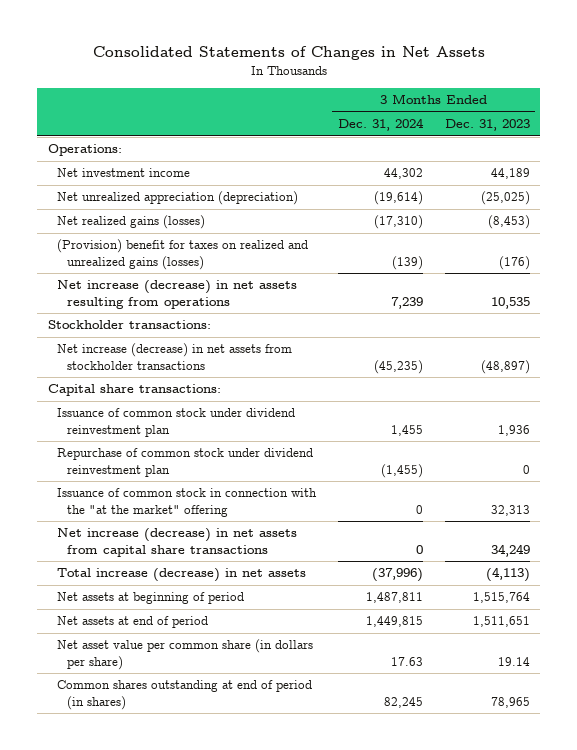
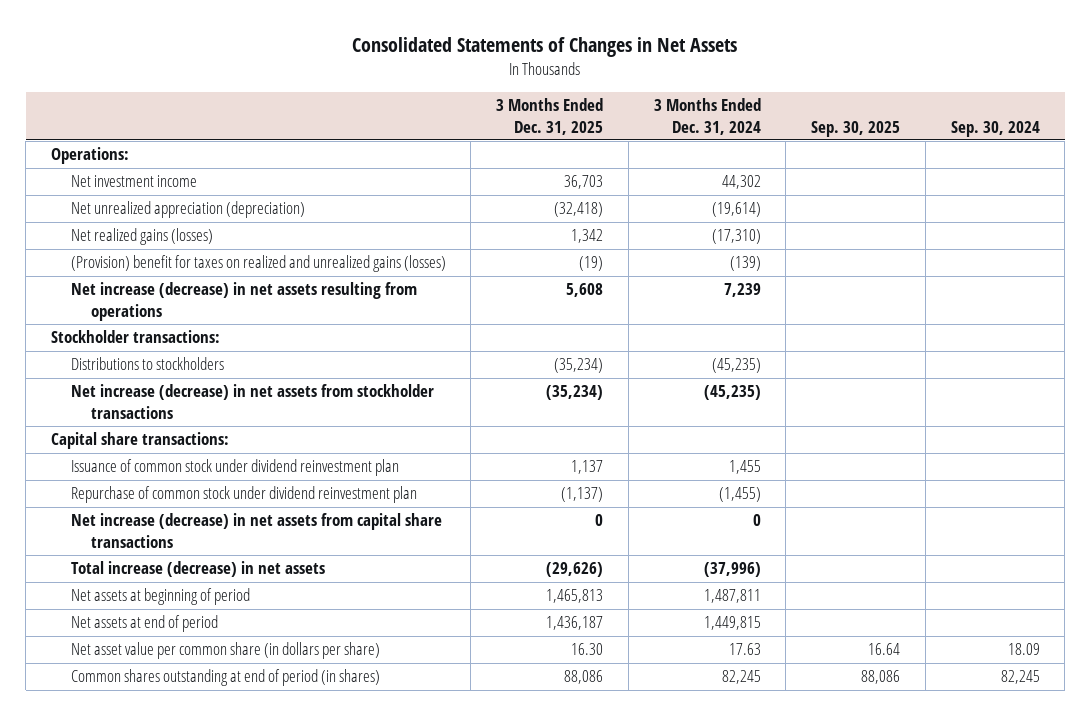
- | 3 Months Ended Dec. 31, 2024 | 3 Months Ended Dec. 31, 2023
+ | 3 Months Ended Dec. 31, 2025 | 3 Months Ended Dec. 31, 2024 | Sep. 30, 2025 | Sep. 30, 2024
+ Distributions to stockholders | (35,234) | (45,235) | |
- Issuance of common stock in connection with the "at the market" offering | 0 | 32,313

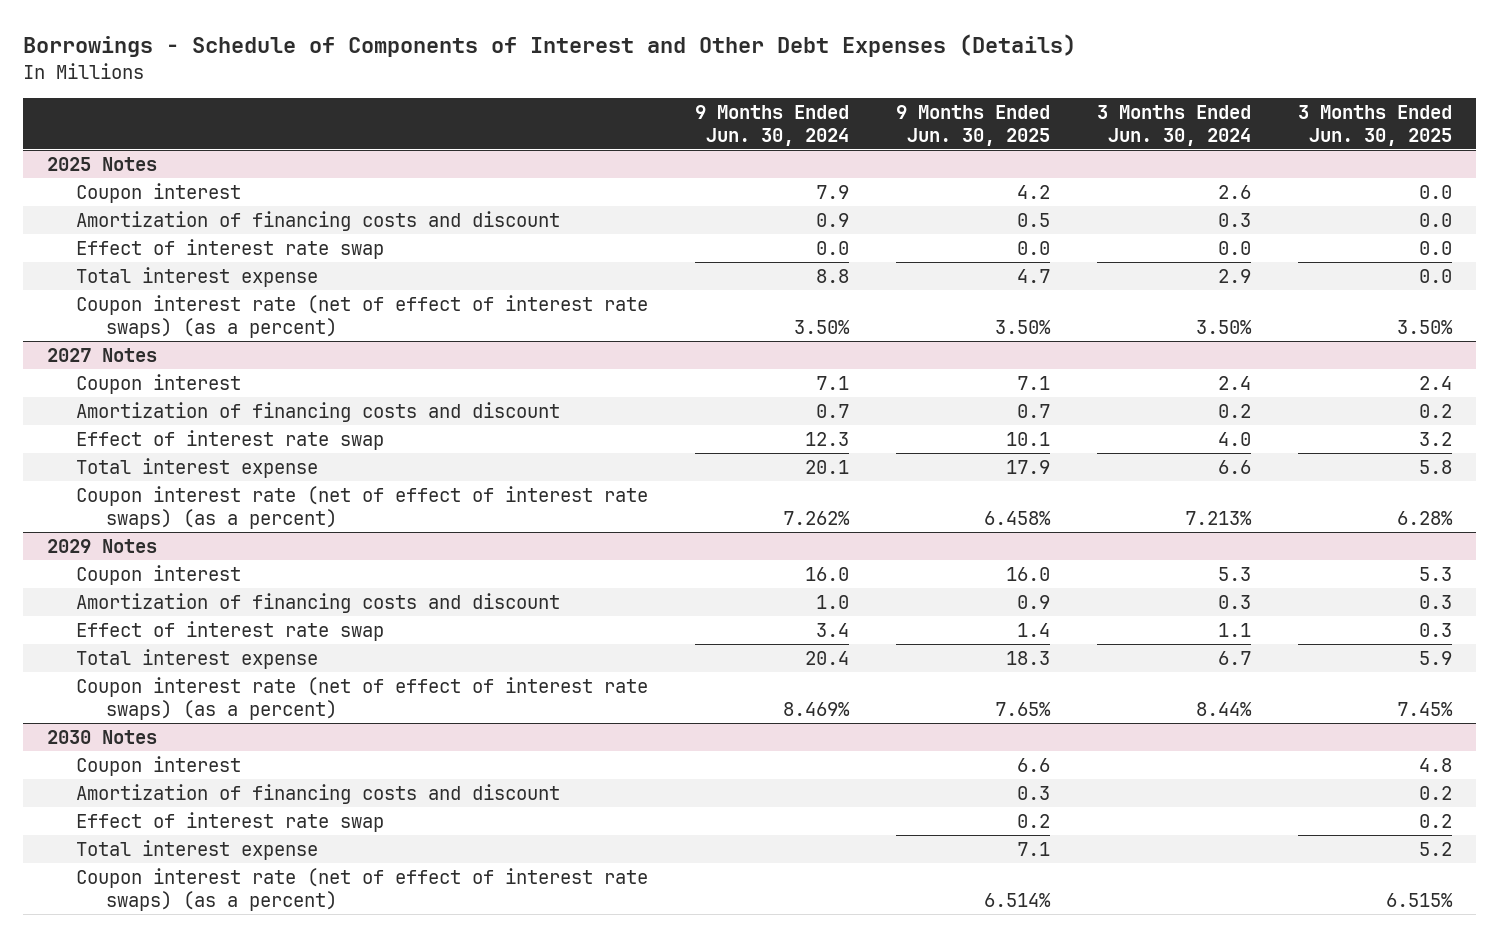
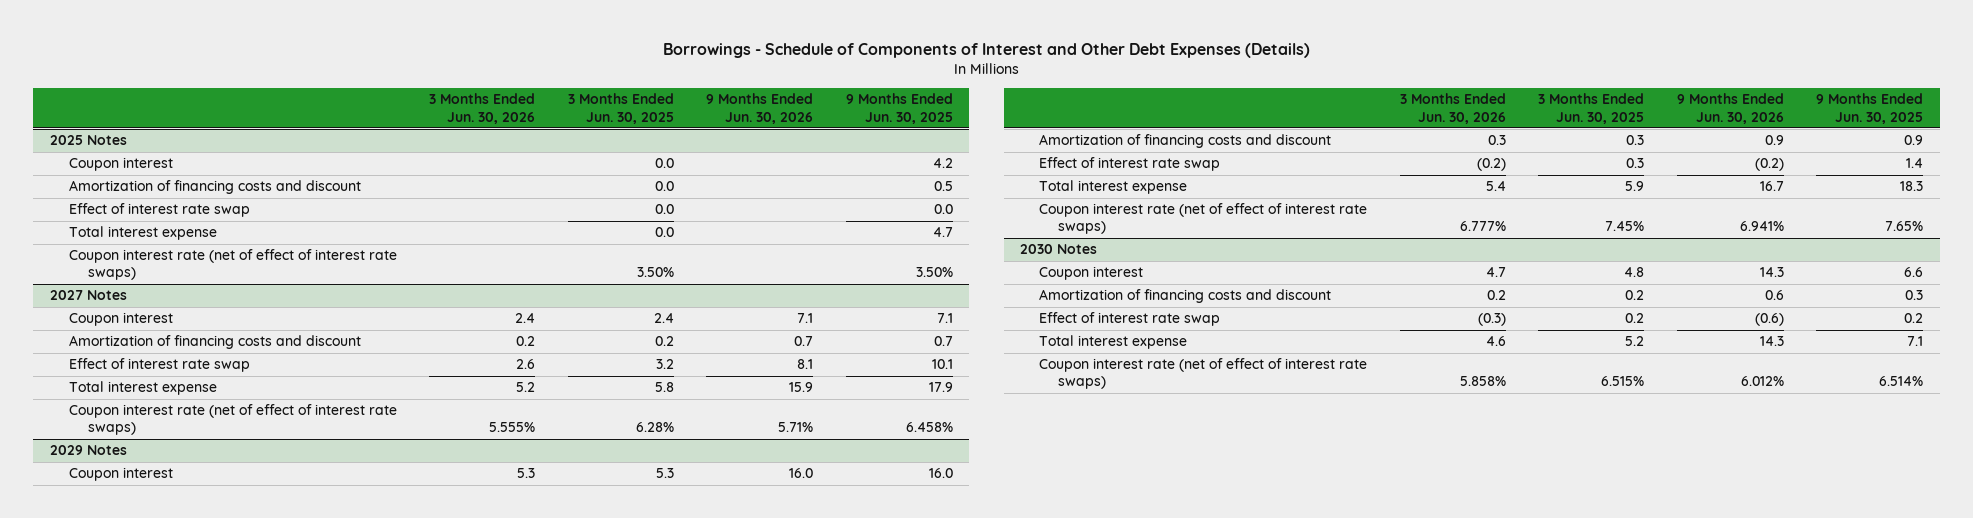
- | 9 Months Ended Jun. 30, 2024 | 9 Months Ended Jun. 30, 2025 | 3 Months Ended Jun. 30, 2024 | 3 Months Ended Jun. 30, 2025
+ | 3 Months Ended Jun. 30, 2026 | 3 Months Ended Jun. 30, 2025 | 9 Months Ended Jun. 30, 2026 | 9 Months Ended Jun. 30, 2025
@ 2025 Notes
- Coupon interest rate (net of effect of interest rate swaps) (as a percent) | 3.50% | 3.50% | 3.50% | 3.50%
+ Coupon interest rate (net of effect of interest rate swaps) | | 3.50% | | 3.50%
@ 2027 Notes
- Coupon interest rate (net of effect of interest rate swaps) (as a percent) | 7.262% | 6.458% | 7.213% | 6.28%
+ Coupon interest rate (net of effect of interest rate swaps) | 5.555% | 6.28% | 5.71% | 6.458%
@ 2029 Notes
- Coupon interest rate (net of effect of interest rate swaps) (as a percent) | 8.469% | 7.65% | 8.44% | 7.45%
+ Coupon interest rate (net of effect of interest rate swaps) | 6.777% | 7.45% | 6.941% | 7.65%
@ 2030 Notes
- Coupon interest rate (net of effect of interest rate swaps) (as a percent) | | 6.514% | | 6.515%
+ Coupon interest rate (net of effect of interest rate swaps) | 5.858% | 6.515% | 6.012% | 6.514%

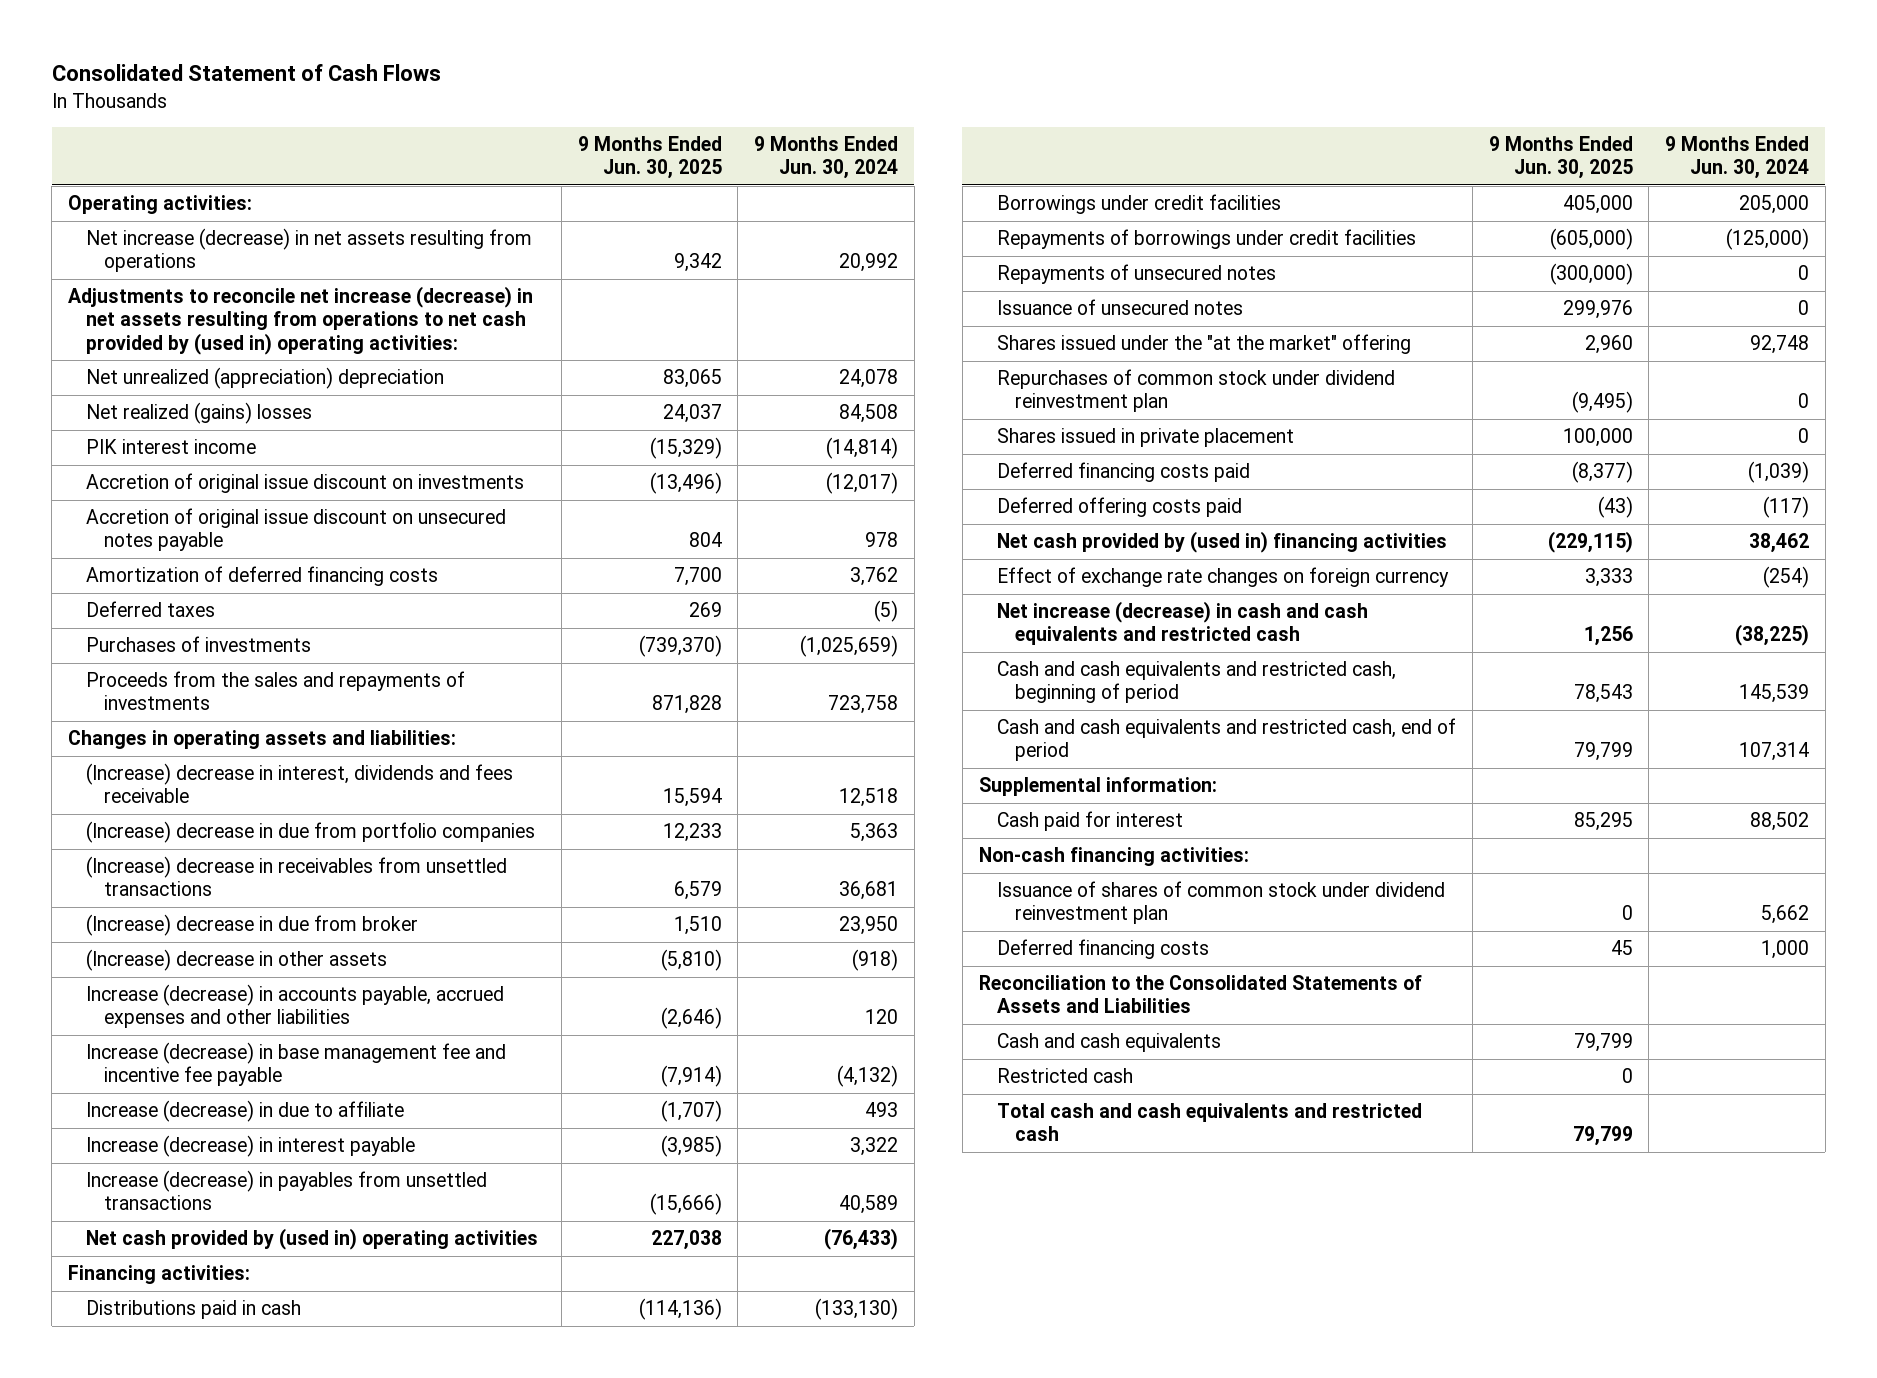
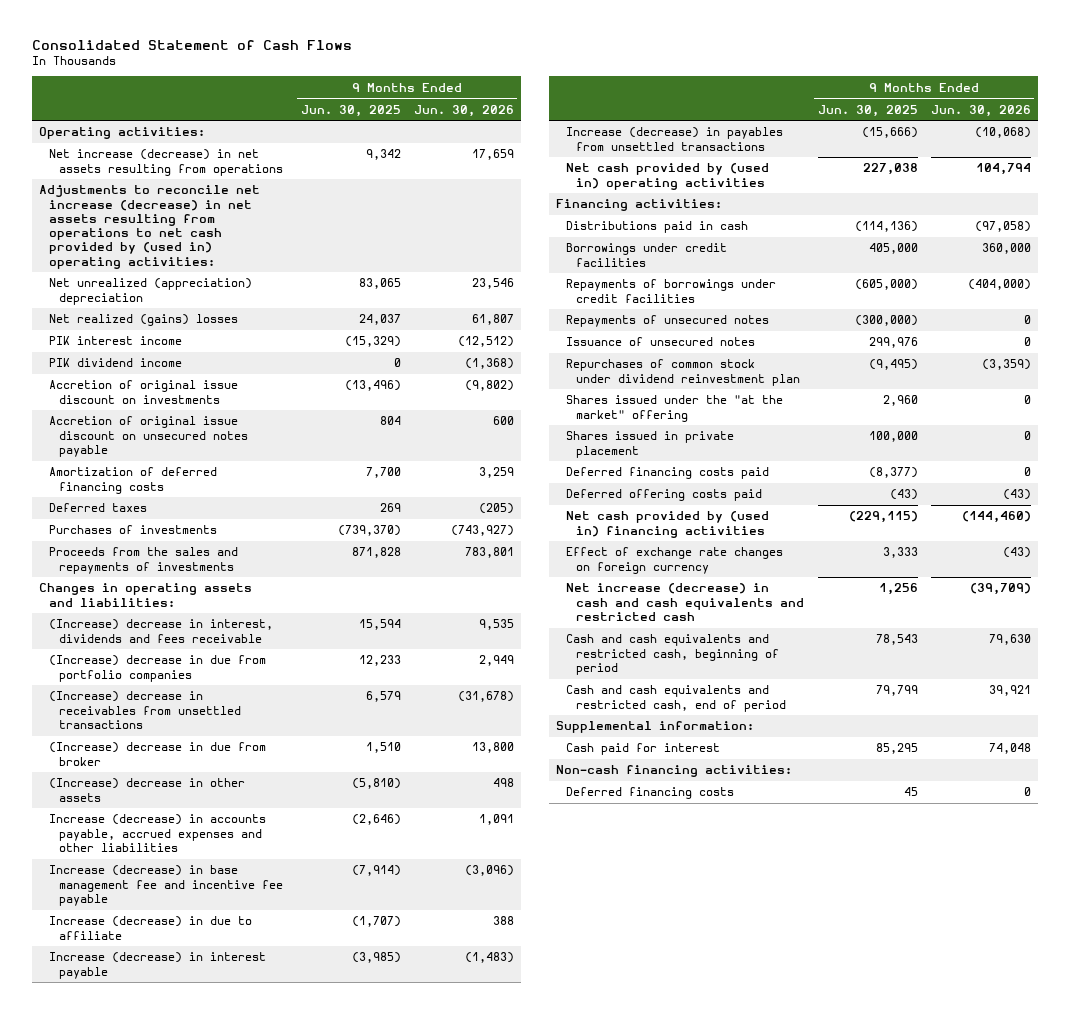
- | 9 Months Ended Jun. 30, 2025 | 9 Months Ended Jun. 30, 2024
+ | 9 Months Ended Jun. 30, 2025 | 9 Months Ended Jun. 30, 2026
+ PIK dividend income | 0 | (1,368)
moved down: Shares issued under the "at the market" offering | 2,960 | 0
- Issuance of shares of common stock under dividend reinvestment plan | 0 | 5,662
- Reconciliation to the Consolidated Statements of Assets and Liabilities
- Cash and cash equivalents | 79,799 |
- Restricted cash | 0 |
- Total cash and cash equivalents and restricted cash | 79,799 |

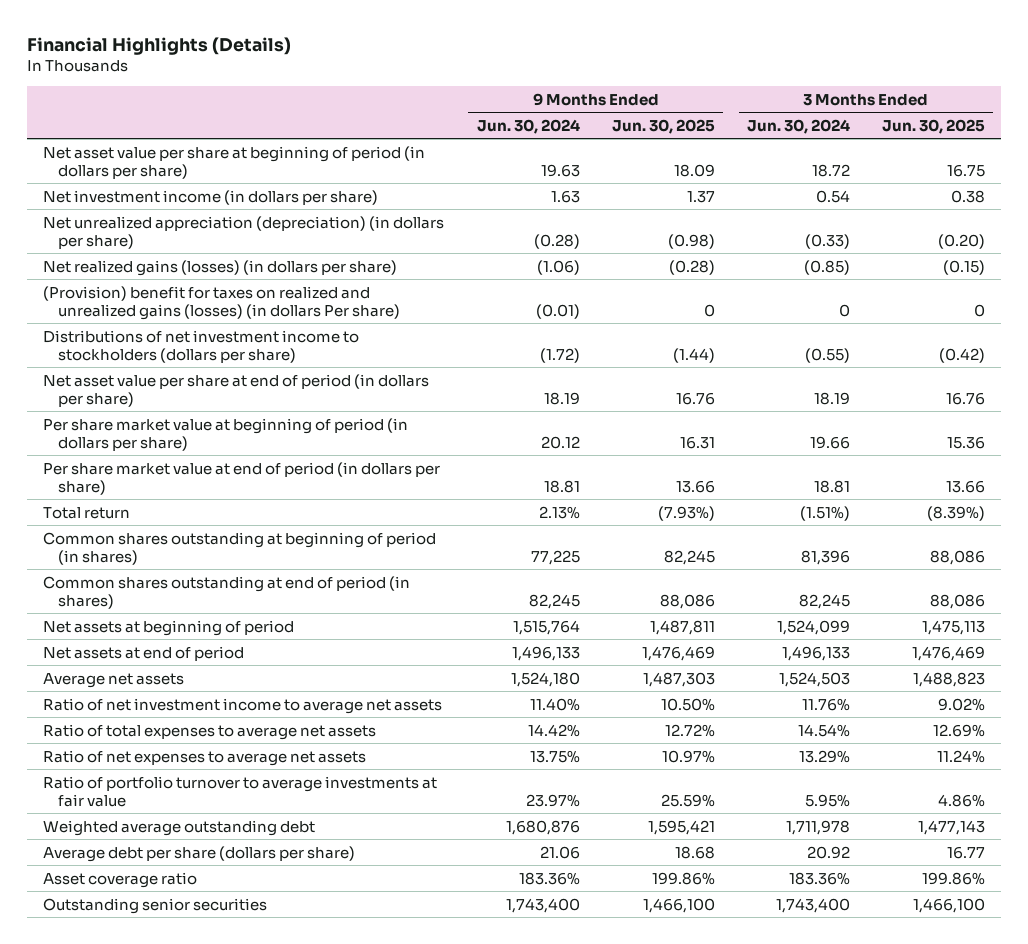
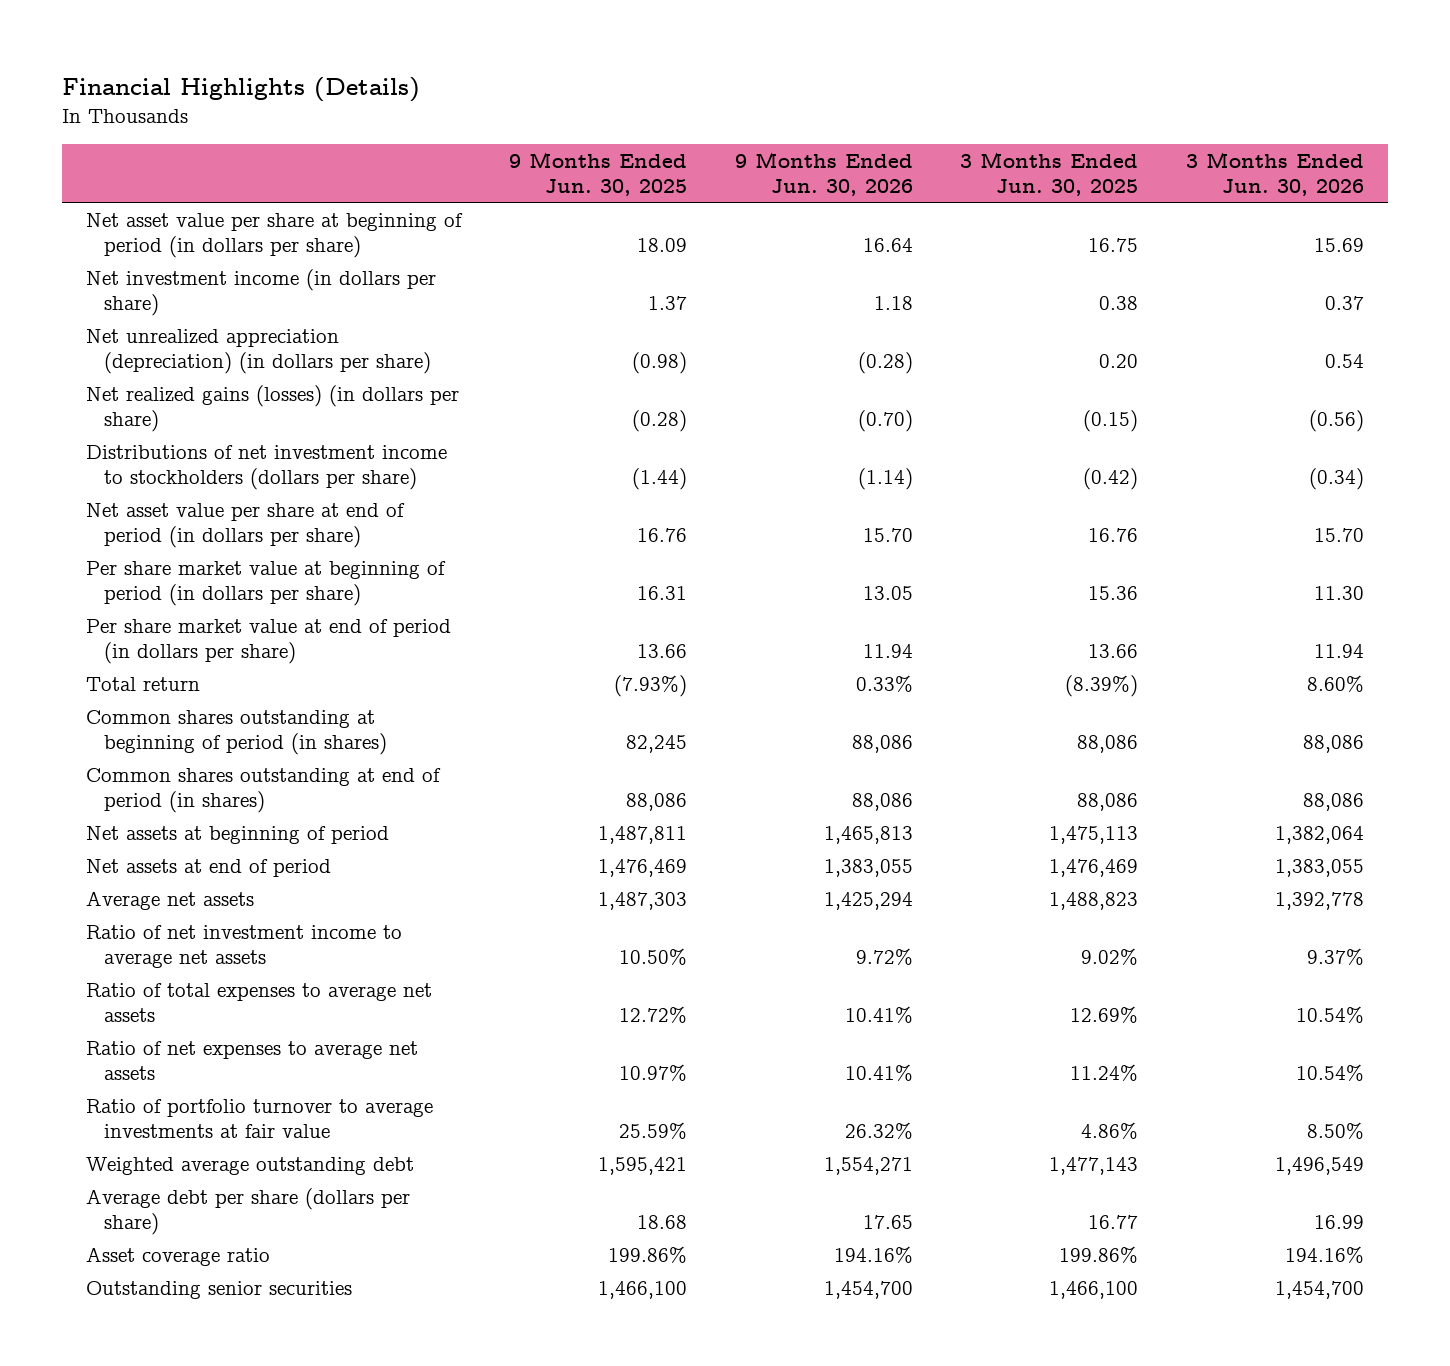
- | 9 Months Ended Jun. 30, 2024 | 9 Months Ended Jun. 30, 2025 | 3 Months Ended Jun. 30, 2024 | 3 Months Ended Jun. 30, 2025
+ | 9 Months Ended Jun. 30, 2025 | 9 Months Ended Jun. 30, 2026 | 3 Months Ended Jun. 30, 2025 | 3 Months Ended Jun. 30, 2026
- Net unrealized appreciation (depreciation) (in dollars per share) | (0.28) | (0.98) | (0.33) | (0.20)
+ Net unrealized appreciation (depreciation) (in dollars per share) | (0.98) | (0.28) | 0.20 | 0.54
- (Provision) benefit for taxes on realized and unrealized gains (losses) (in dollars Per share) | (0.01) | 0 | 0 | 0

